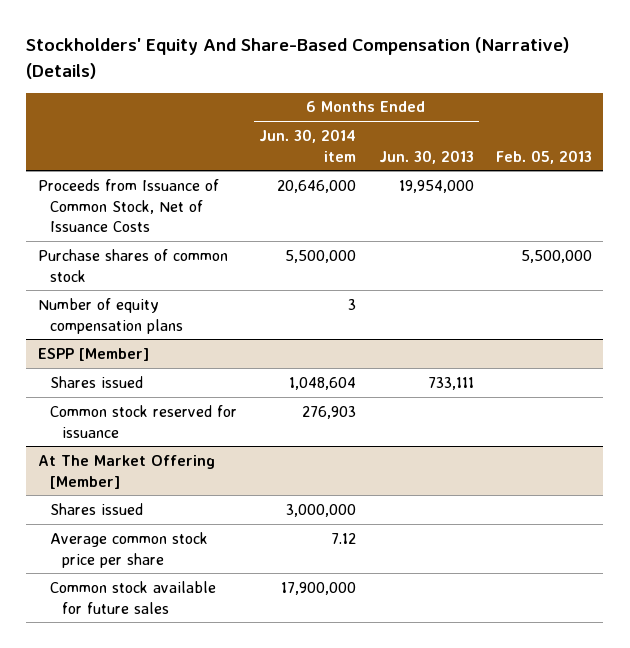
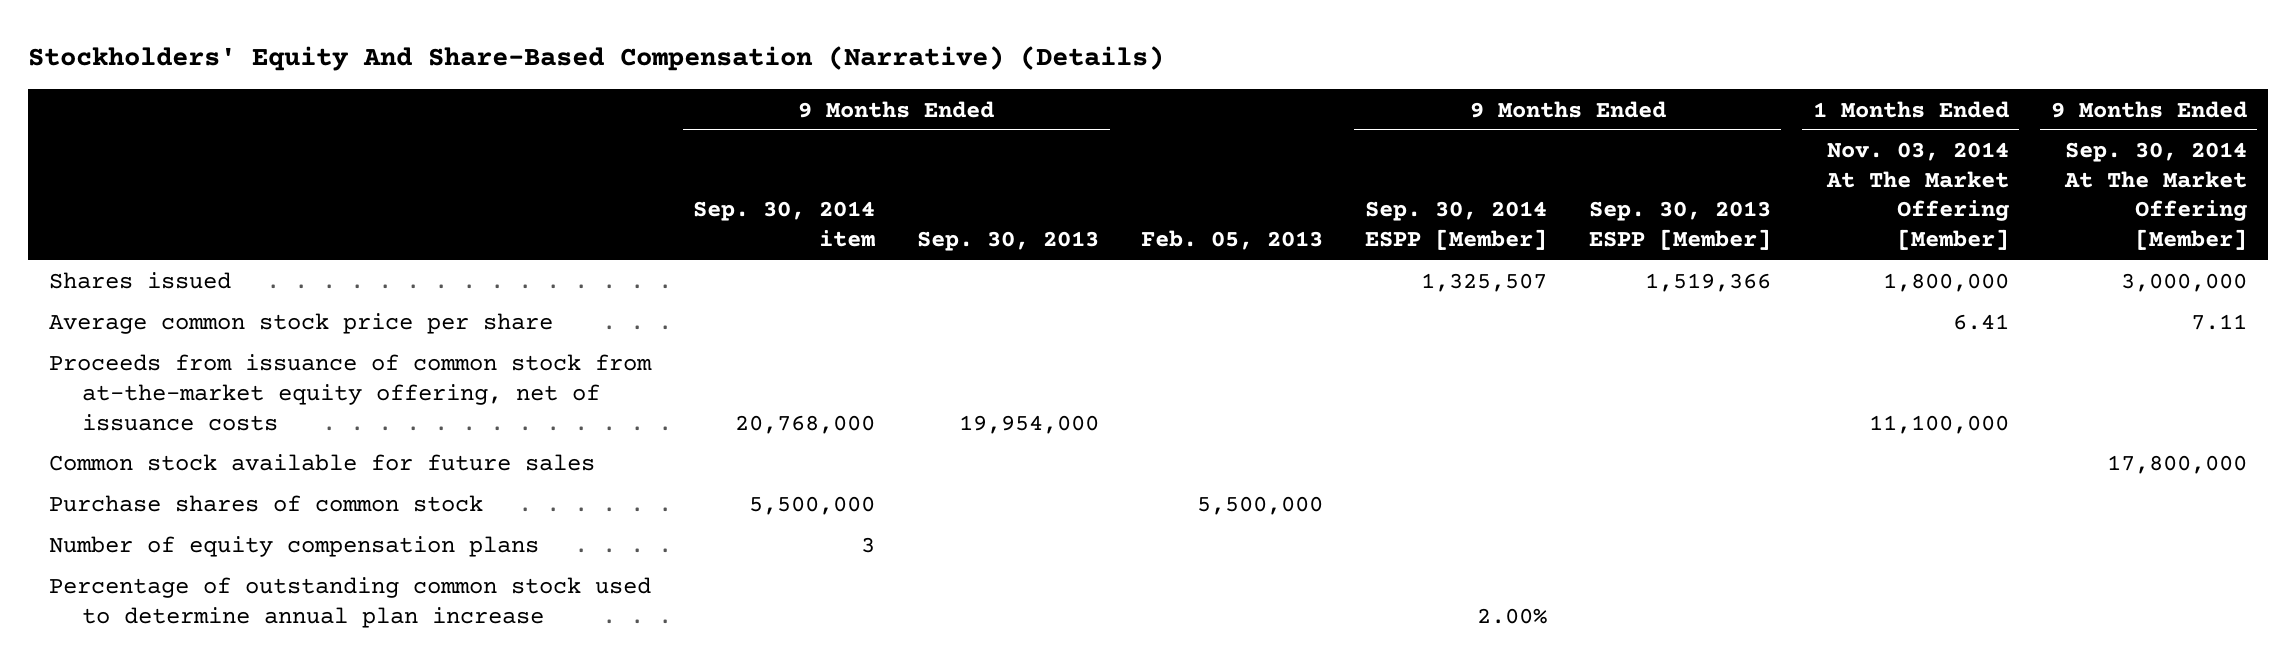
- | 6 Months Ended Jun. 30, 2014 item | 6 Months Ended Jun. 30, 2013 | Feb. 05, 2013
+ | 9 Months Ended Sep. 30, 2014 item | 9 Months Ended Sep. 30, 2013 | Feb. 05, 2013 | 9 Months Ended Sep. 30, 2014 ESPP [Member] | 9 Months Ended Sep. 30, 2013 ESPP [Member] | 1 Months Ended Nov. 03, 2014 At The Market Offering [Member] | 9 Months Ended Sep. 30, 2014 At The Market Offering [Member]
- Proceeds from Issuance of Common Stock, Net of Issuance Costs | 20,646,000 | 19,954,000 |
+ Shares issued | | | | 1,325,507 | 1,519,366 | 1,800,000 | 3,000,000
+ Average common stock price per share | | | | | | 6.41 | 7.11
+ Proceeds from issuance of common stock from at-the-market equity offering, net of issuance costs | 20,768,000 | 19,954,000 | | | | 11,100,000 |
+ Common stock available for future sales | | | | | | | 17,800,000
- ESPP [Member]
- Shares issued | 1,048,604 | 733,111 |
- Common stock reserved for issuance | 276,903 | |
- At The Market Offering [Member]
- Shares issued | 3,000,000 | |
- Average common stock price per share | 7.12 | |
- Common stock available for future sales | 17,900,000 | |
+ Percentage of outstanding common stock used to determine annual plan increase | | | | 2.00% | | |

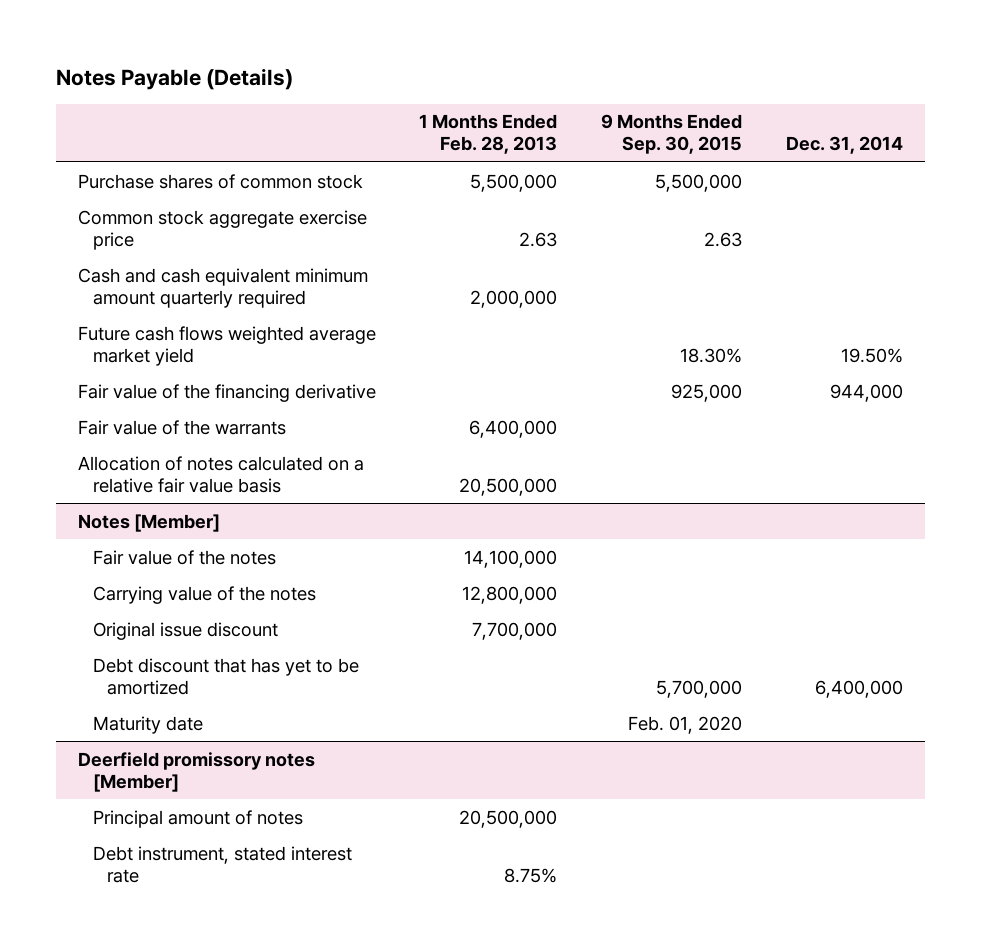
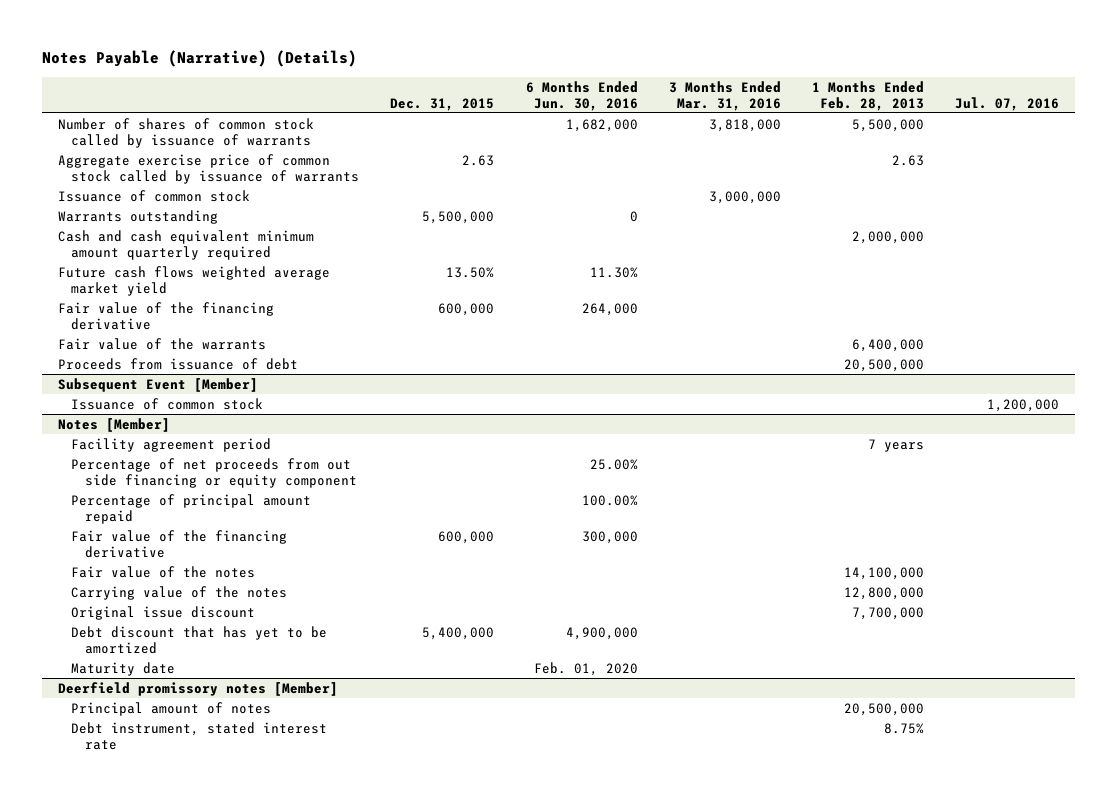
- Notes Payable (Details)
+ Notes Payable (Narrative) (Details)
- | 1 Months Ended Feb. 28, 2013 | 9 Months Ended Sep. 30, 2015 | Dec. 31, 2014
+ | Dec. 31, 2015 | 6 Months Ended Jun. 30, 2016 | 3 Months Ended Mar. 31, 2016 | 1 Months Ended Feb. 28, 2013 | Jul. 07, 2016
- Purchase shares of common stock | 5,500,000 | 5,500,000 |
- Common stock aggregate exercise price | 2.63 | 2.63 |
+ Number of shares of common stock called by issuance of warrants | | 1,682,000 | 3,818,000 | 5,500,000 |
+ Aggregate exercise price of common stock called by issuance of warrants | 2.63 | | | 2.63 |
+ Issuance of common stock | | | 3,000,000 | |
+ Warrants outstanding | 5,500,000 | 0 | | |
- Allocation of notes calculated on a relative fair value basis | 20,500,000 | |
+ Proceeds from issuance of debt | | | | 20,500,000 |
+ Subsequent Event [Member]
+ Issuance of common stock | | | | | 1,200,000
@ Notes [Member]
+ Facility agreement period | | | | 7 years |
+ Percentage of net proceeds from out side financing or equity component | | 25.00% | | |
+ Percentage of principal amount repaid | | 100.00% | | |
+ Fair value of the financing derivative | 600,000 | 300,000 | | |

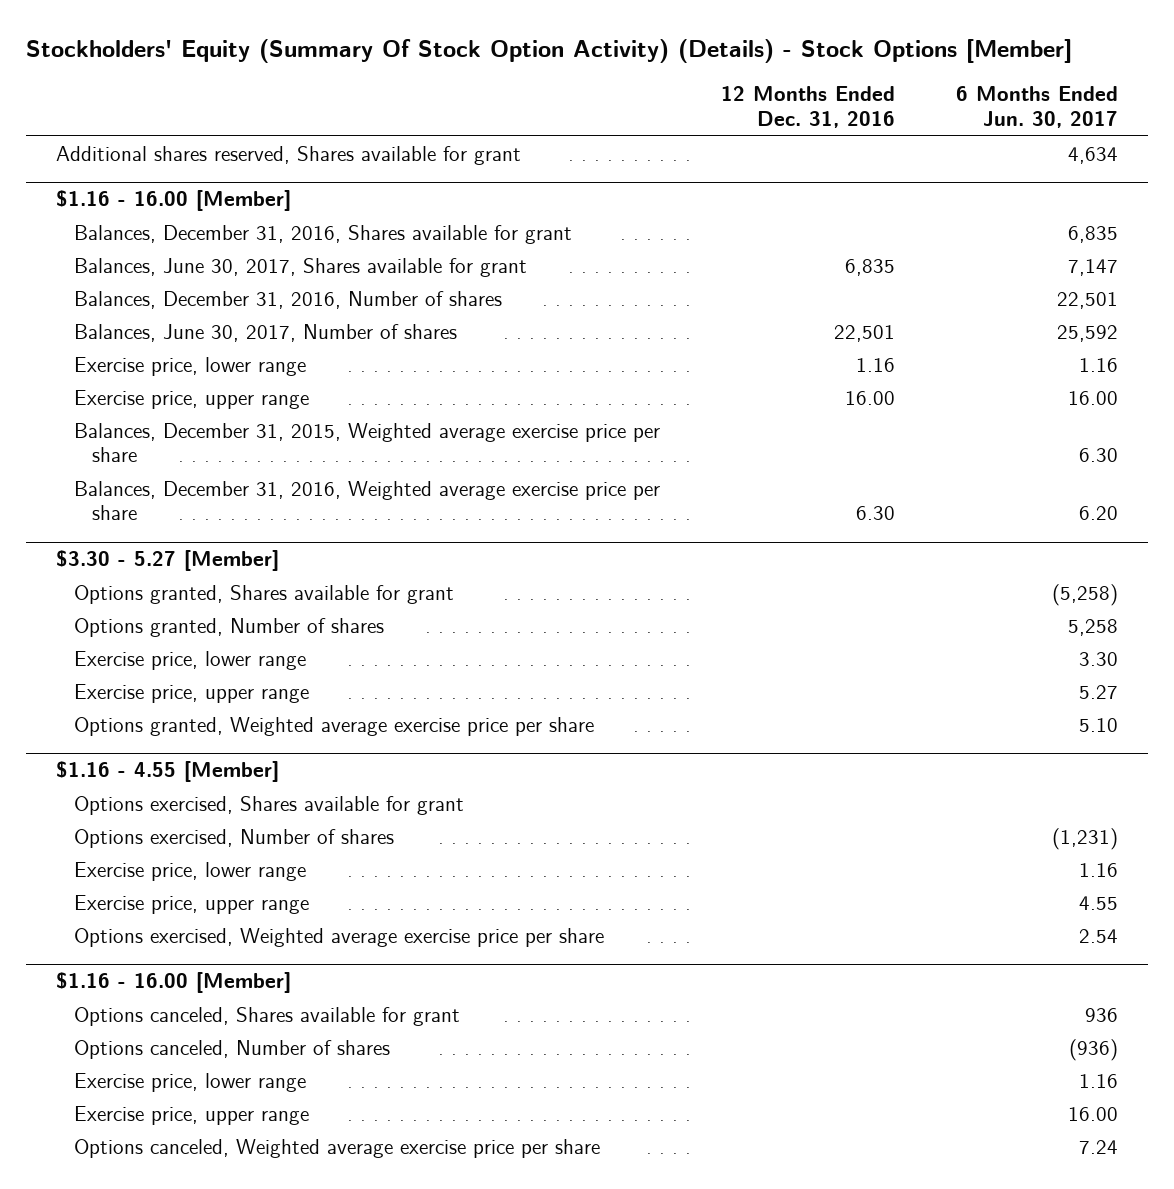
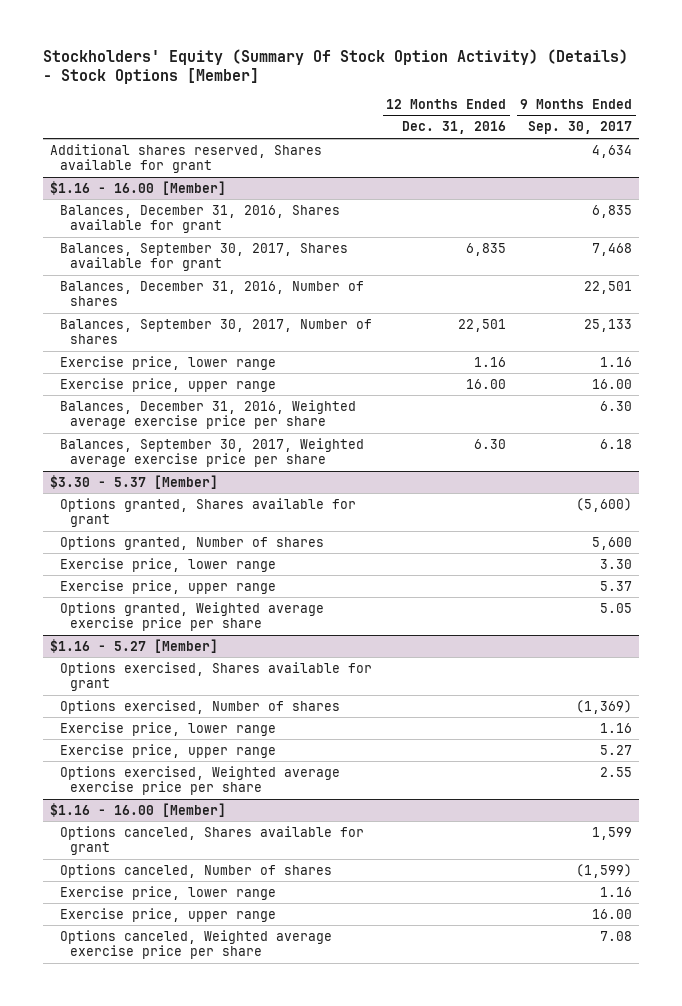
- | 12 Months Ended Dec. 31, 2016 | 6 Months Ended Jun. 30, 2017
+ | 12 Months Ended Dec. 31, 2016 | 9 Months Ended Sep. 30, 2017
@ $1.16 - 16.00 [Member]
- Balances, June 30, 2017, Shares available for grant | 6,835 | 7,147
+ Balances, September 30, 2017, Shares available for grant | 6,835 | 7,468
- Balances, June 30, 2017, Number of shares | 22,501 | 25,592
+ Balances, September 30, 2017, Number of shares | 22,501 | 25,133
- Balances, December 31, 2015, Weighted average exercise price per share | | 6.30
- Balances, December 31, 2016, Weighted average exercise price per share | 6.30 | 6.20
- $3.30 - 5.27 [Member]
@ $1.16 - 16.00 [Member]
+ Balances, December 31, 2016, Weighted average exercise price per share | | 6.30
+ Balances, September 30, 2017, Weighted average exercise price per share | 6.30 | 6.18
+ $3.30 - 5.37 [Member]
- $1.16 - 4.55 [Member]
+ $1.16 - 5.27 [Member]

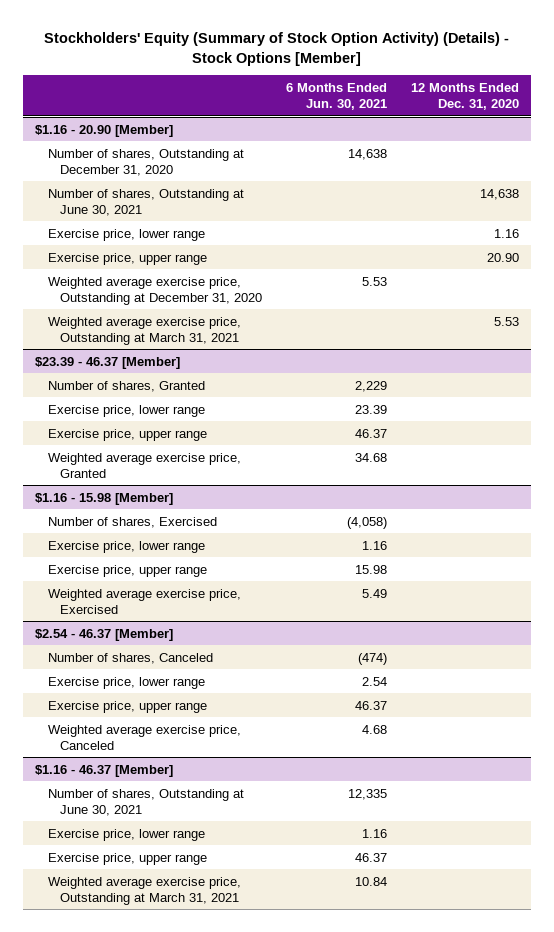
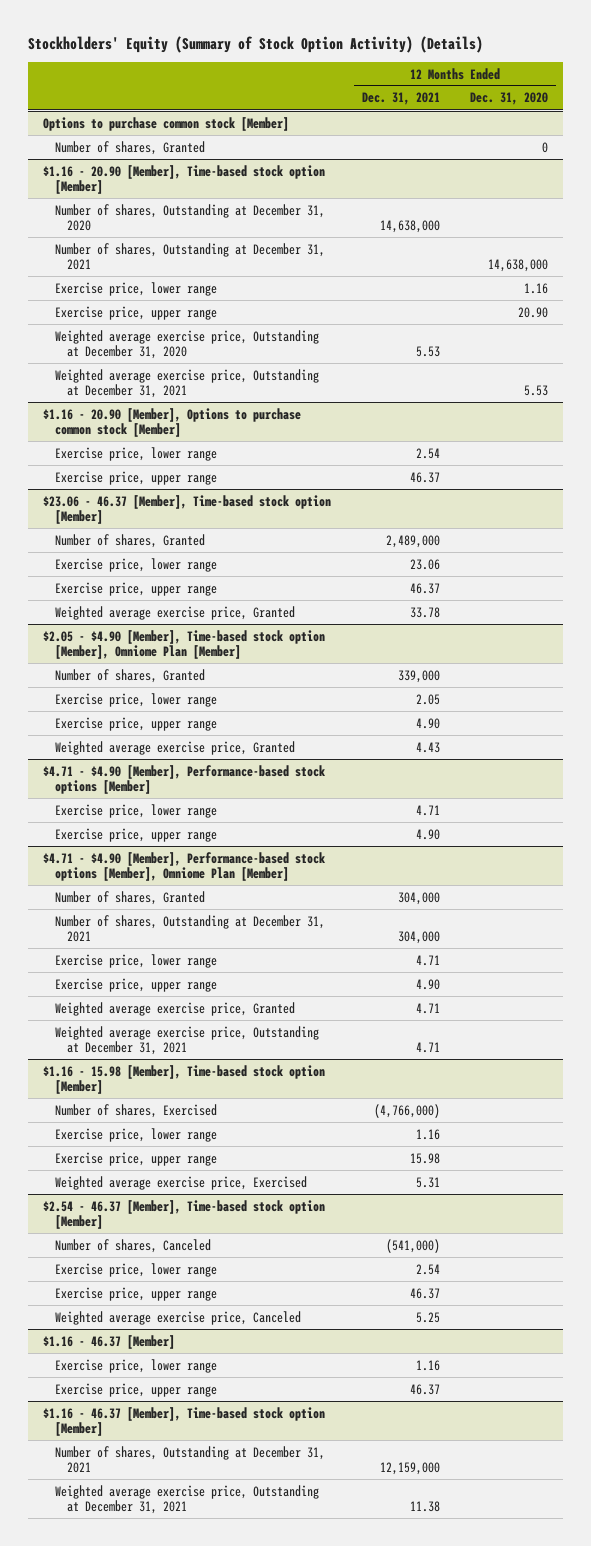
- Stockholders' Equity (Summary of Stock Option Activity) (Details) - Stock Options [Member]
+ Stockholders' Equity (Summary of Stock Option Activity) (Details)
- | 6 Months Ended Jun. 30, 2021 | 12 Months Ended Dec. 31, 2020
+ | 12 Months Ended Dec. 31, 2021 | 12 Months Ended Dec. 31, 2020
- $1.16 - 20.90 [Member]
+ Options to purchase common stock [Member]
+ Number of shares, Granted | | 0
+ $1.16 - 20.90 [Member], Time-based stock option [Member]
- Number of shares, Outstanding at June 30, 2021 | | 14,638
+ Number of shares, Outstanding at December 31, 2021 | | 14,638,000
- Weighted average exercise price, Outstanding at March 31, 2021 | | 5.53
- $23.39 - 46.37 [Member]
- Number of shares, Granted | 2,229 |
- Exercise price, lower range | 23.39 |
- Exercise price, upper range | 46.37 |
- Weighted average exercise price, Granted | 34.68 |
- $1.16 - 15.98 [Member]
+ Weighted average exercise price, Outstanding at December 31, 2021 | | 5.53
+ $1.16 - 20.90 [Member], Options to purchase common stock [Member]
+ Exercise price, lower range | 2.54 |
+ Exercise price, upper range | 46.37 |
+ $23.06 - 46.37 [Member], Time-based stock option [Member]
+ Number of shares, Granted | 2,489,000 |
+ Exercise price, lower range | 23.06 |
+ Exercise price, upper range | 46.37 |
+ Weighted average exercise price, Granted | 33.78 |
+ $2.05 - $4.90 [Member], Time-based stock option [Member], Omniome Plan [Member]
+ Number of shares, Granted | 339,000 |
+ Exercise price, lower range | 2.05 |
+ Exercise price, upper range | 4.90 |
+ Weighted average exercise price, Granted | 4.43 |
+ $4.71 - $4.90 [Member], Performance-based stock options [Member]
+ Exercise price, lower range | 4.71 |
+ Exercise price, upper range | 4.90 |
+ $4.71 - $4.90 [Member], Performance-based stock options [Member], Omniome Plan [Member]
+ Number of shares, Granted | 304,000 |
+ Number of shares, Outstanding at December 31, 2021 | 304,000 |
+ Exercise price, lower range | 4.71 |
+ Exercise price, upper range | 4.90 |
+ Weighted average exercise price, Granted | 4.71 |
+ Weighted average exercise price, Outstanding at December 31, 2021 | 4.71 |
+ $1.16 - 15.98 [Member], Time-based stock option [Member]
- $2.54 - 46.37 [Member]
+ $2.54 - 46.37 [Member], Time-based stock option [Member]
@ $1.16 - 46.37 [Member]
- Number of shares, Outstanding at June 30, 2021 | 12,335 |
- Weighted average exercise price, Outstanding at March 31, 2021 | 10.84 |
+ $1.16 - 46.37 [Member], Time-based stock option [Member]
+ Number of shares, Outstanding at December 31, 2021 | 12,159,000 |
+ Weighted average exercise price, Outstanding at December 31, 2021 | 11.38 |

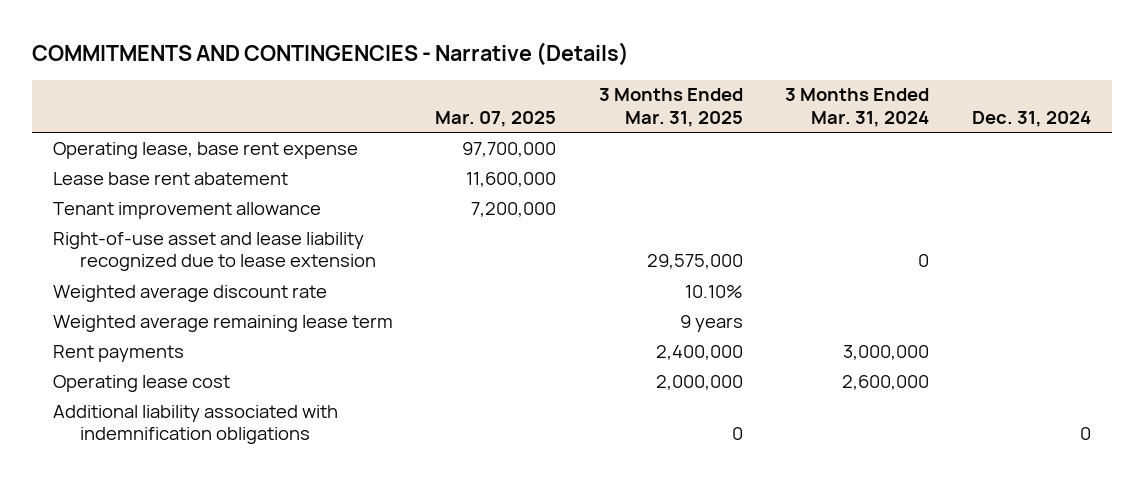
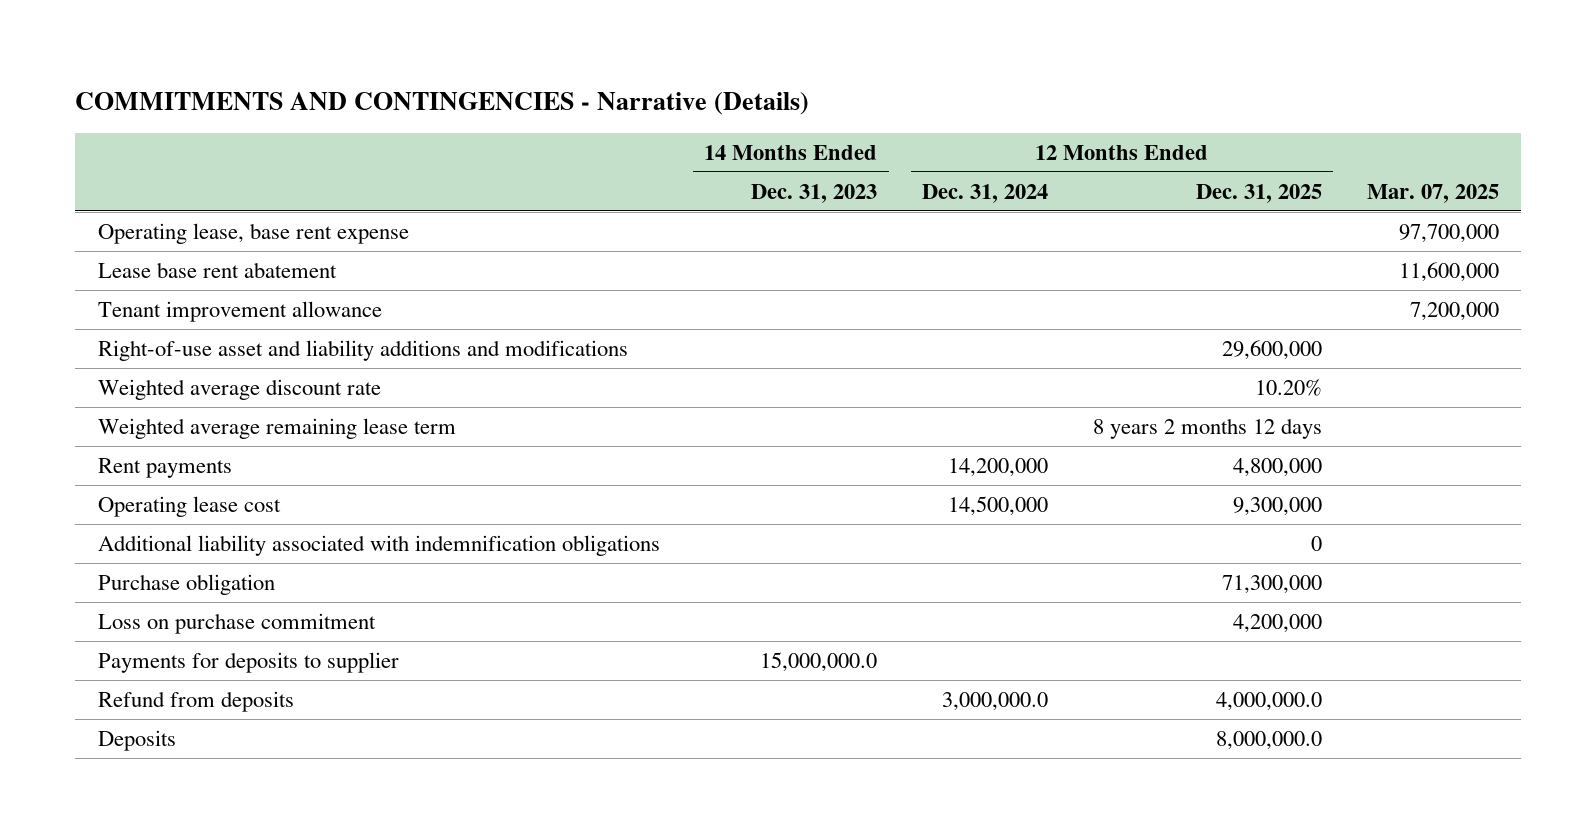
- | Mar. 07, 2025 | 3 Months Ended Mar. 31, 2025 | 3 Months Ended Mar. 31, 2024 | Dec. 31, 2024
+ | 14 Months Ended Dec. 31, 2023 | 12 Months Ended Dec. 31, 2024 | 12 Months Ended Dec. 31, 2025 | Mar. 07, 2025
- Right-of-use asset and lease liability recognized due to lease extension | | 29,575,000 | 0 |
+ Right-of-use asset and liability additions and modifications | | | 29,600,000 |
+ Purchase obligation | | | 71,300,000 |
+ Loss on purchase commitment | | | 4,200,000 |
+ Payments for deposits to supplier | 15,000,000.0 | | |
+ Refund from deposits | | 3,000,000.0 | 4,000,000.0 |
+ Deposits | | | 8,000,000.0 |

